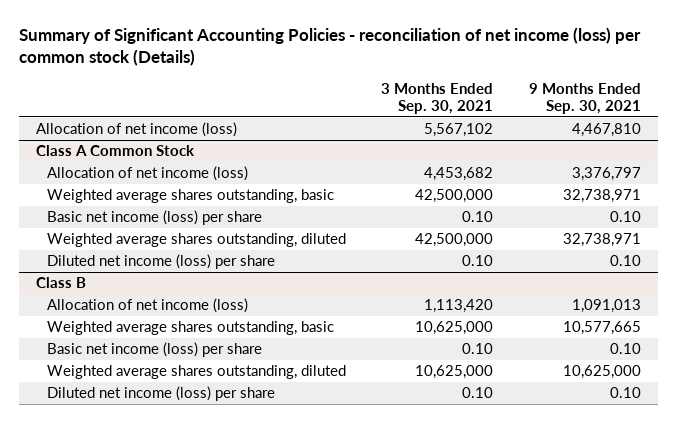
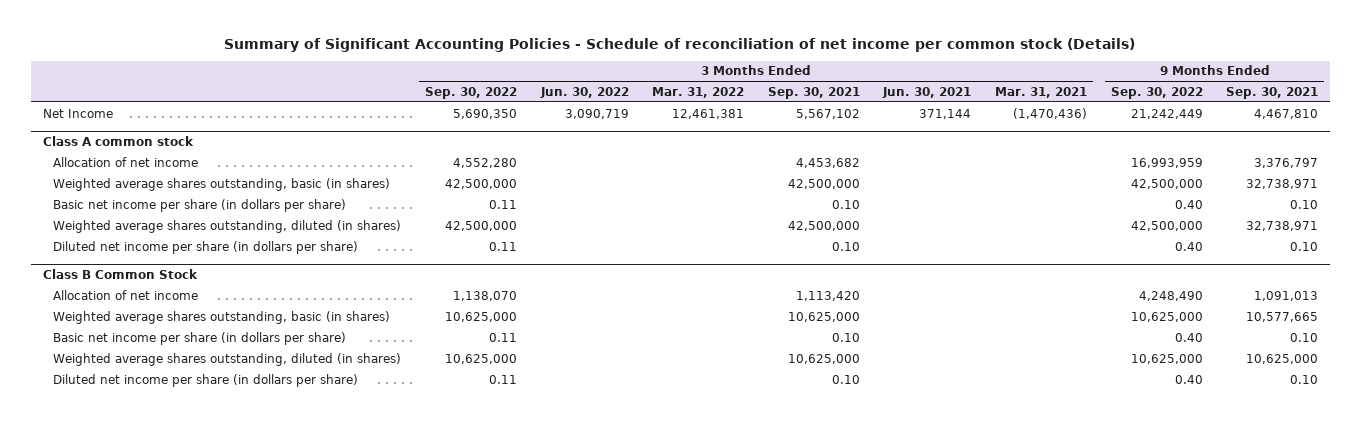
- Summary of Significant Accounting Policies - reconciliation of net income (loss) per common stock (Details)
+ Summary of Significant Accounting Policies - Schedule of reconciliation of net income per common stock (Details)
- | 3 Months Ended Sep. 30, 2021 | 9 Months Ended Sep. 30, 2021
+ | 3 Months Ended Sep. 30, 2022 | 3 Months Ended Jun. 30, 2022 | 3 Months Ended Mar. 31, 2022 | 3 Months Ended Sep. 30, 2021 | 3 Months Ended Jun. 30, 2021 | 3 Months Ended Mar. 31, 2021 | 9 Months Ended Sep. 30, 2022 | 9 Months Ended Sep. 30, 2021
- Allocation of net income (loss) | 5,567,102 | 4,467,810
- Class A Common Stock
- Allocation of net income (loss) | 4,453,682 | 3,376,797
- Weighted average shares outstanding, basic | 42,500,000 | 32,738,971
- Basic net income (loss) per share | 0.10 | 0.10
- Weighted average shares outstanding, diluted | 42,500,000 | 32,738,971
- Diluted net income (loss) per share | 0.10 | 0.10
- Class B
- Allocation of net income (loss) | 1,113,420 | 1,091,013
- Weighted average shares outstanding, basic | 10,625,000 | 10,577,665
- Basic net income (loss) per share | 0.10 | 0.10
- Weighted average shares outstanding, diluted | 10,625,000 | 10,625,000
- Diluted net income (loss) per share | 0.10 | 0.10
+ Net Income | 5,690,350 | 3,090,719 | 12,461,381 | 5,567,102 | 371,144 | (1,470,436) | 21,242,449 | 4,467,810
+ Class A common stock
+ Allocation of net income | 4,552,280 | | | 4,453,682 | | | 16,993,959 | 3,376,797
+ Weighted average shares outstanding, basic (in shares) | 42,500,000 | | | 42,500,000 | | | 42,500,000 | 32,738,971
+ Basic net income per share (in dollars per share) | 0.11 | | | 0.10 | | | 0.40 | 0.10
+ Weighted average shares outstanding, diluted (in shares) | 42,500,000 | | | 42,500,000 | | | 42,500,000 | 32,738,971
+ Diluted net income per share (in dollars per share) | 0.11 | | | 0.10 | | | 0.40 | 0.10
+ Class B Common Stock
+ Allocation of net income | 1,138,070 | | | 1,113,420 | | | 4,248,490 | 1,091,013
+ Weighted average shares outstanding, basic (in shares) | 10,625,000 | | | 10,625,000 | | | 10,625,000 | 10,577,665
+ Basic net income per share (in dollars per share) | 0.11 | | | 0.10 | | | 0.40 | 0.10
+ Weighted average shares outstanding, diluted (in shares) | 10,625,000 | | | 10,625,000 | | | 10,625,000 | 10,625,000
+ Diluted net income per share (in dollars per share) | 0.11 | | | 0.10 | | | 0.40 | 0.10

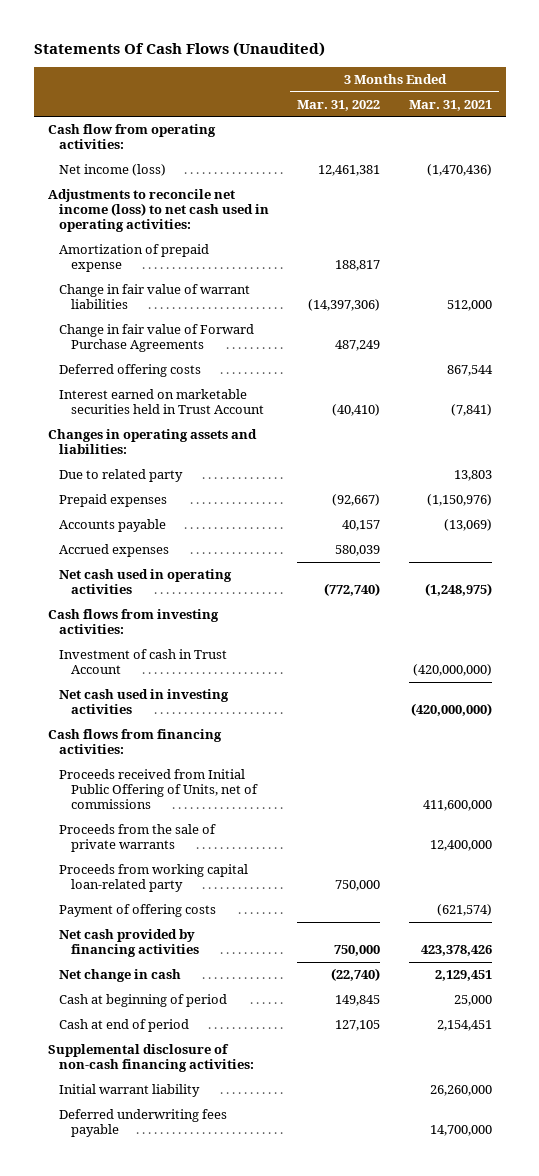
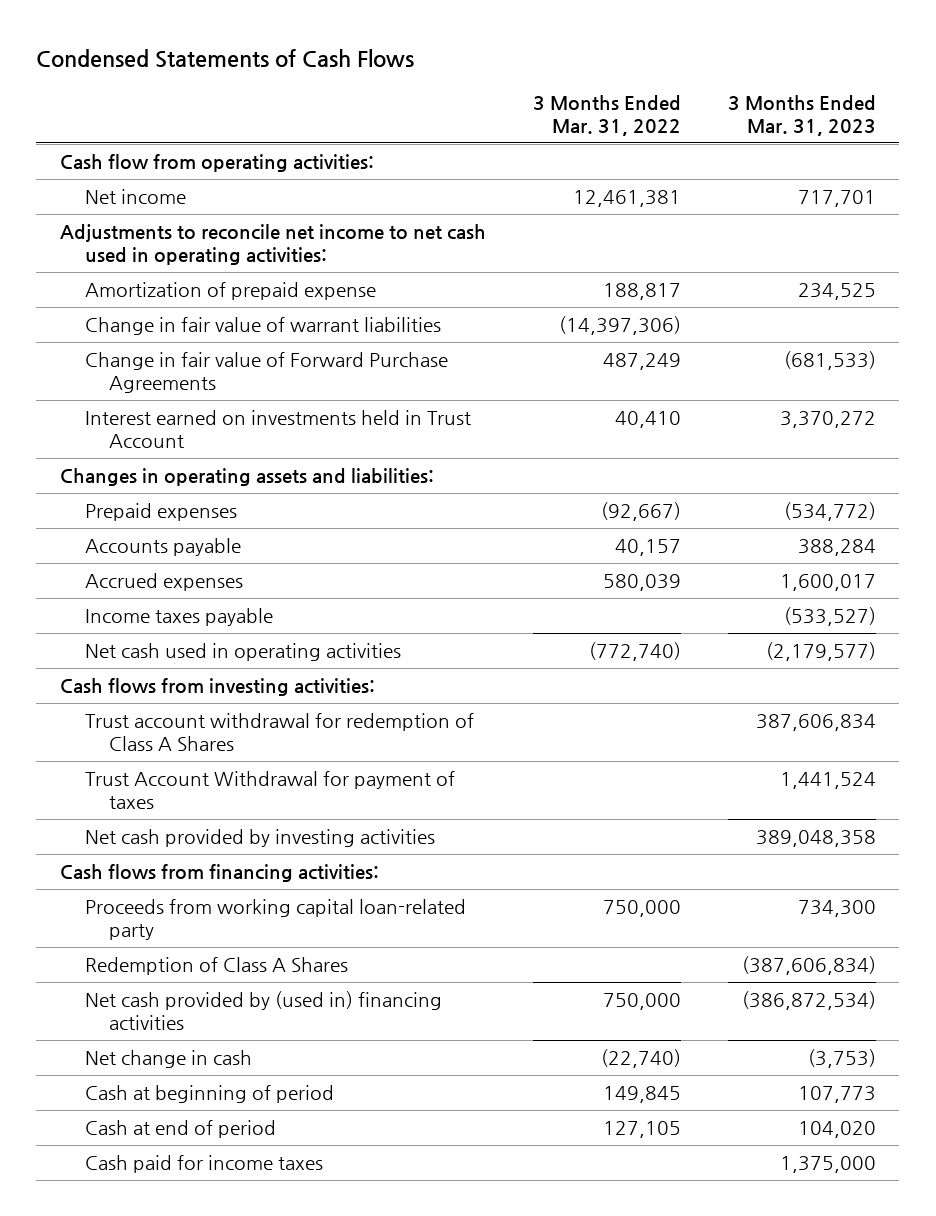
- Statements Of Cash Flows (Unaudited)
+ Condensed Statements of Cash Flows
- | 3 Months Ended Mar. 31, 2022 | 3 Months Ended Mar. 31, 2021
+ | 3 Months Ended Mar. 31, 2022 | 3 Months Ended Mar. 31, 2023
- Net income (loss) | 12,461,381 | (1,470,436)
- Adjustments to reconcile net income (loss) to net cash used in operating activities:
+ Net income | 12,461,381 | 717,701
+ Adjustments to reconcile net income to net cash used in operating activities:
- Deferred offering costs | | 867,544
- Interest earned on marketable securities held in Trust Account | (40,410) | (7,841)
+ Interest earned on investments held in Trust Account | 40,410 | 3,370,272
- Due to related party | | 13,803
+ Income taxes payable | | (533,527)
- Investment of cash in Trust Account | | (420,000,000)
- Net cash used in investing activities | | (420,000,000)
+ Trust account withdrawal for redemption of Class A Shares | | 387,606,834
+ Trust Account Withdrawal for payment of taxes | | 1,441,524
+ Net cash provided by investing activities | | 389,048,358
- Proceeds received from Initial Public Offering of Units, net of commissions | | 411,600,000
- Proceeds from the sale of private warrants | | 12,400,000
- Payment of offering costs | | (621,574)
- Net cash provided by financing activities | 750,000 | 423,378,426
+ Redemption of Class A Shares | | (387,606,834)
+ Net cash provided by (used in) financing activities | 750,000 | (386,872,534)
- Supplemental disclosure of non-cash financing activities:
- Initial warrant liability | | 26,260,000
- Deferred underwriting fees payable | | 14,700,000
+ Cash paid for income taxes | | 1,375,000

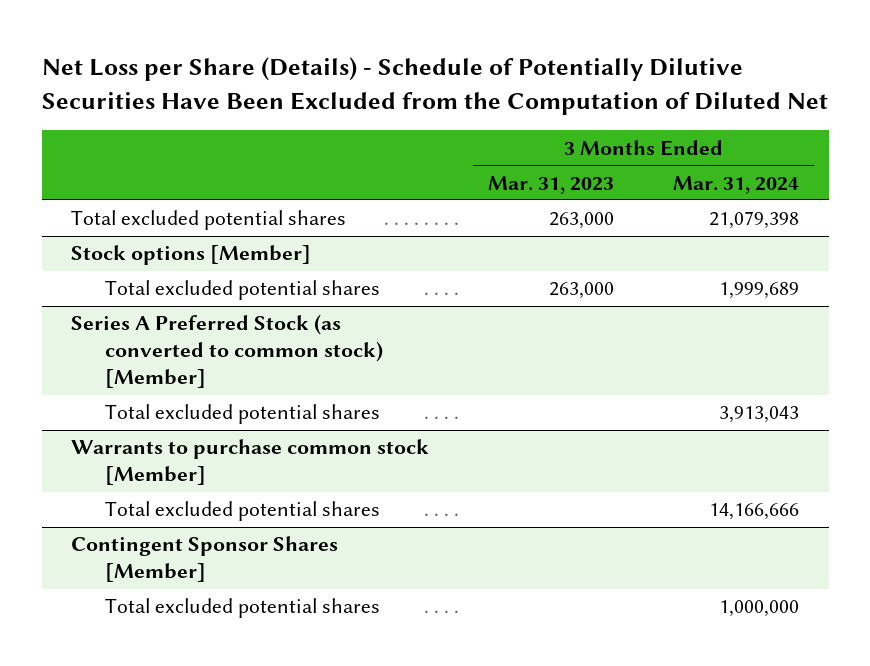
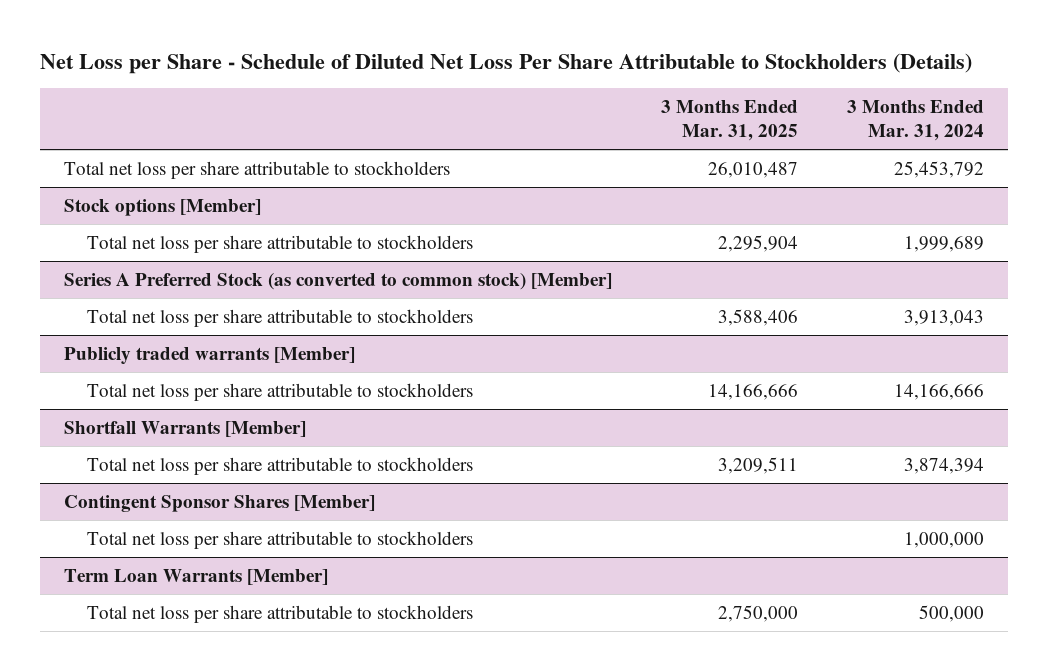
- Net Loss per Share (Details) - Schedule of Potentially Dilutive Securities Have Been Excluded from the Computation of Diluted Net
+ Net Loss per Share - Schedule of Diluted Net Loss Per Share Attributable to Stockholders (Details)
- | 3 Months Ended Mar. 31, 2023 | 3 Months Ended Mar. 31, 2024
+ | 3 Months Ended Mar. 31, 2025 | 3 Months Ended Mar. 31, 2024
- Total excluded potential shares | 263,000 | 21,079,398
+ Total net loss per share attributable to stockholders | 26,010,487 | 25,453,792
@ Stock options [Member]
- Total excluded potential shares | 263,000 | 1,999,689
+ Total net loss per share attributable to stockholders | 2,295,904 | 1,999,689
@ Series A Preferred Stock (as converted to common stock) [Member]
- Total excluded potential shares | | 3,913,043
- Warrants to purchase common stock [Member]
- Total excluded potential shares | | 14,166,666
@ Series A Preferred Stock (as converted to common stock) [Member]
+ Total net loss per share attributable to stockholders | 3,588,406 | 3,913,043
+ Publicly traded warrants [Member]
+ Total net loss per share attributable to stockholders | 14,166,666 | 14,166,666
+ Shortfall Warrants [Member]
+ Total net loss per share attributable to stockholders | 3,209,511 | 3,874,394
@ Contingent Sponsor Shares [Member]
- Total excluded potential shares | | 1,000,000
+ Total net loss per share attributable to stockholders | | 1,000,000
+ Term Loan Warrants [Member]
+ Total net loss per share attributable to stockholders | 2,750,000 | 500,000

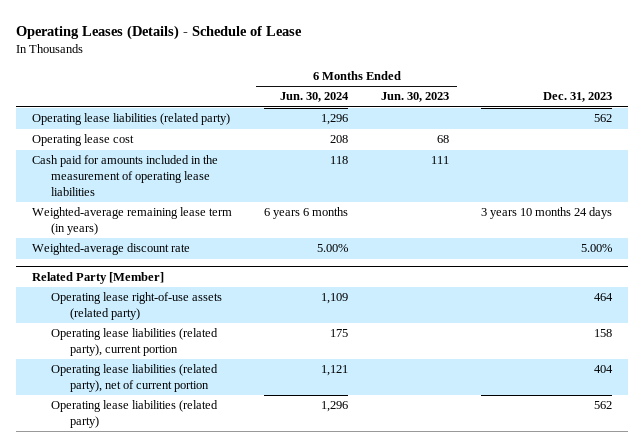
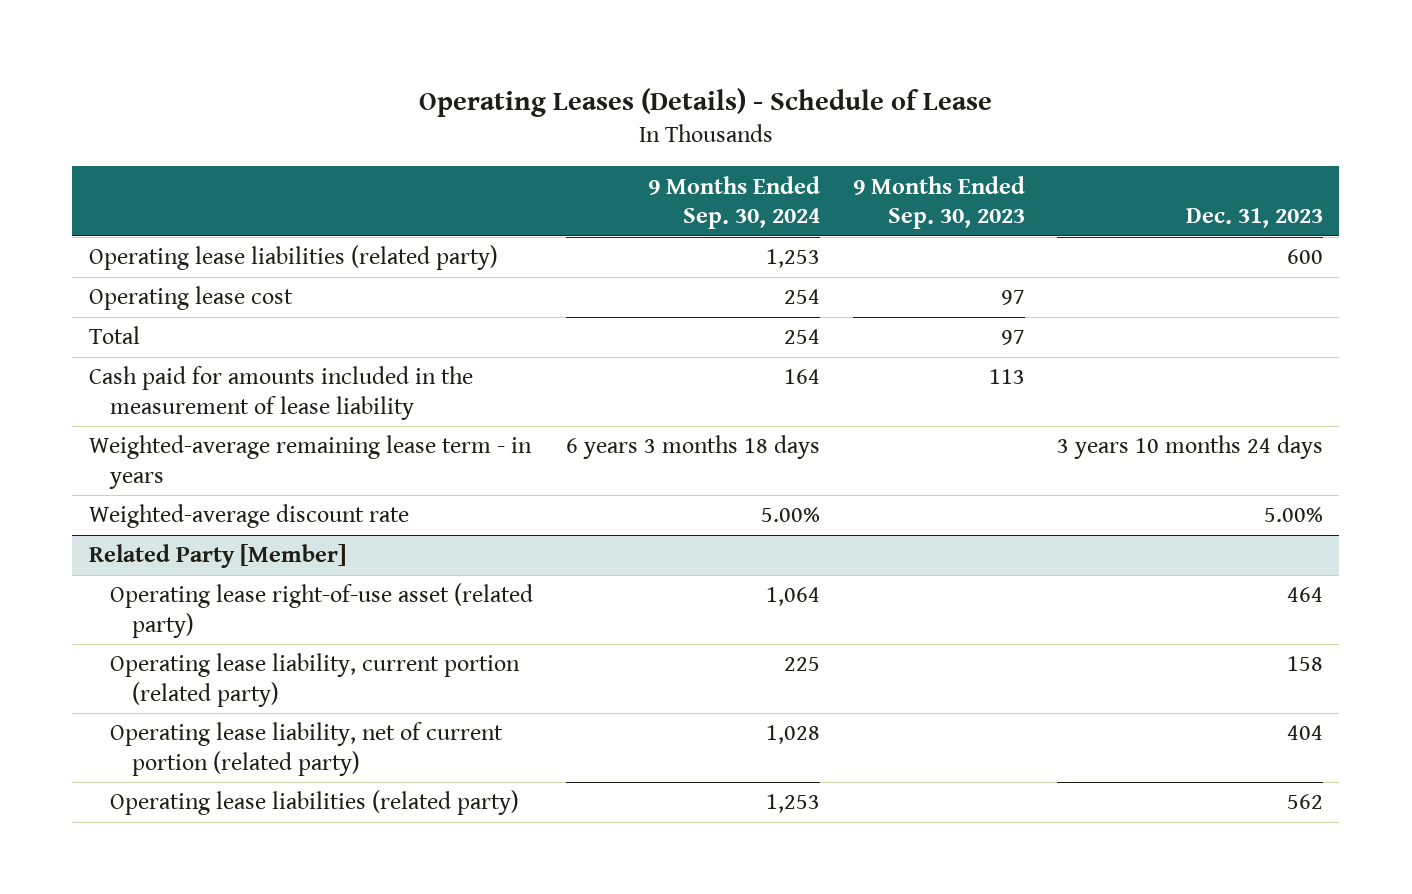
- | 6 Months Ended Jun. 30, 2024 | 6 Months Ended Jun. 30, 2023 | Dec. 31, 2023
+ | 9 Months Ended Sep. 30, 2024 | 9 Months Ended Sep. 30, 2023 | Dec. 31, 2023
- Operating lease liabilities (related party) | 1,296 | | 562
+ Operating lease liabilities (related party) | 1,253 | | 600
- Cash paid for amounts included in the measurement of operating lease liabilities | 118 | 111 |
- Weighted-average remaining lease term (in years) | 6 years 6 months | | 3 years 10 months 24 days
+ Total | 254 | 97 |
+ Cash paid for amounts included in the measurement of lease liability | 164 | 113 |
+ Weighted-average remaining lease term - in years | 6 years 3 months 18 days | | 3 years 10 months 24 days
@ Related Party [Member]
- Operating lease right-of-use assets (related party) | 1,109 | | 464
- Operating lease liabilities (related party), current portion | 175 | | 158
- Operating lease liabilities (related party), net of current portion | 1,121 | | 404
+ Operating lease right-of-use asset (related party) | 1,064 | | 464
+ Operating lease liability, current portion (related party) | 225 | | 158
+ Operating lease liability, net of current portion (related party) | 1,028 | | 404

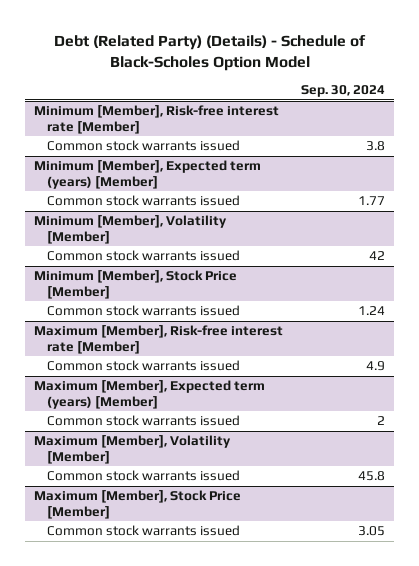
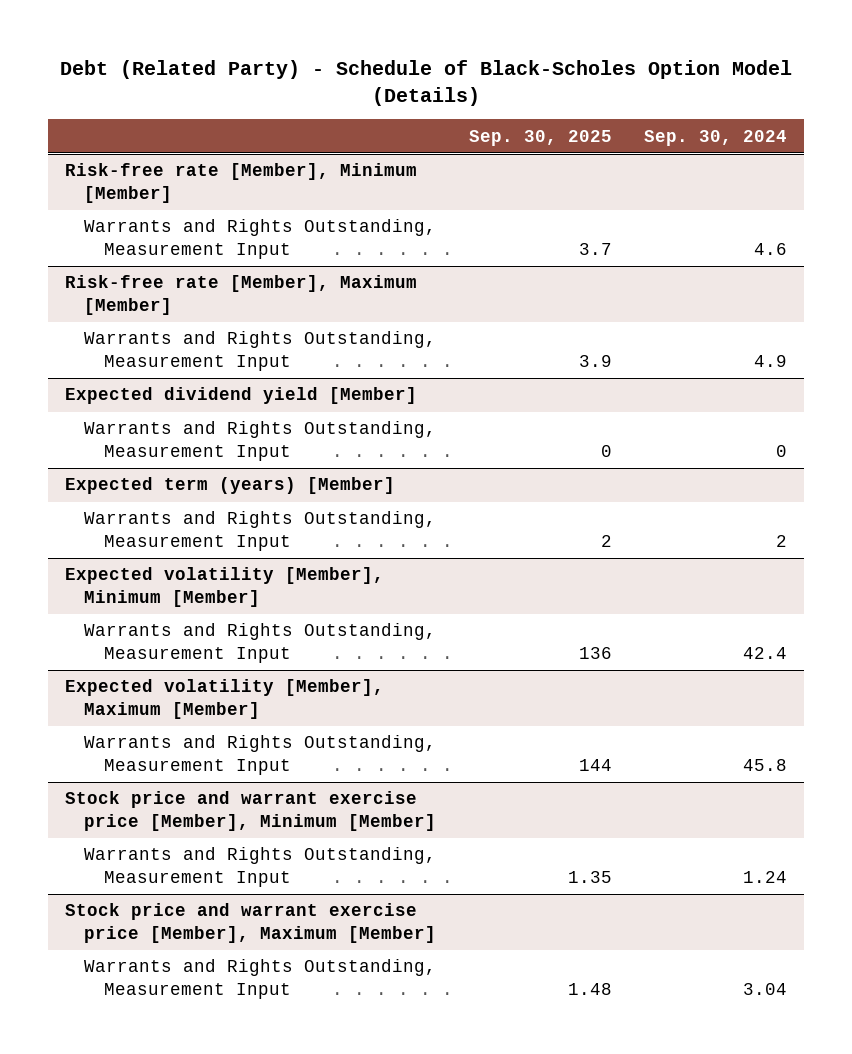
- Debt (Related Party) (Details) - Schedule of Black-Scholes Option Model
+ Debt (Related Party) - Schedule of Black-Scholes Option Model (Details)
- | Sep. 30, 2024
+ | Sep. 30, 2025 | Sep. 30, 2024
- Minimum [Member], Risk-free interest rate [Member]
- Common stock warrants issued | 3.8
- Minimum [Member], Expected term (years) [Member]
- Common stock warrants issued | 1.77
- Minimum [Member], Volatility [Member]
- Common stock warrants issued | 42
- Minimum [Member], Stock Price [Member]
- Common stock warrants issued | 1.24
- Maximum [Member], Risk-free interest rate [Member]
- Common stock warrants issued | 4.9
- Maximum [Member], Expected term (years) [Member]
- Common stock warrants issued | 2
- Maximum [Member], Volatility [Member]
- Common stock warrants issued | 45.8
- Maximum [Member], Stock Price [Member]
- Common stock warrants issued | 3.05
+ Risk-free rate [Member], Minimum [Member]
+ Warrants and Rights Outstanding, Measurement Input | 3.7 | 4.6
+ Risk-free rate [Member], Maximum [Member]
+ Warrants and Rights Outstanding, Measurement Input | 3.9 | 4.9
+ Expected dividend yield [Member]
+ Warrants and Rights Outstanding, Measurement Input | 0 | 0
+ Expected term (years) [Member]
+ Warrants and Rights Outstanding, Measurement Input | 2 | 2
+ Expected volatility [Member], Minimum [Member]
+ Warrants and Rights Outstanding, Measurement Input | 136 | 42.4
+ Expected volatility [Member], Maximum [Member]
+ Warrants and Rights Outstanding, Measurement Input | 144 | 45.8
+ Stock price and warrant exercise price [Member], Minimum [Member]
+ Warrants and Rights Outstanding, Measurement Input | 1.35 | 1.24
+ Stock price and warrant exercise price [Member], Maximum [Member]
+ Warrants and Rights Outstanding, Measurement Input | 1.48 | 3.04

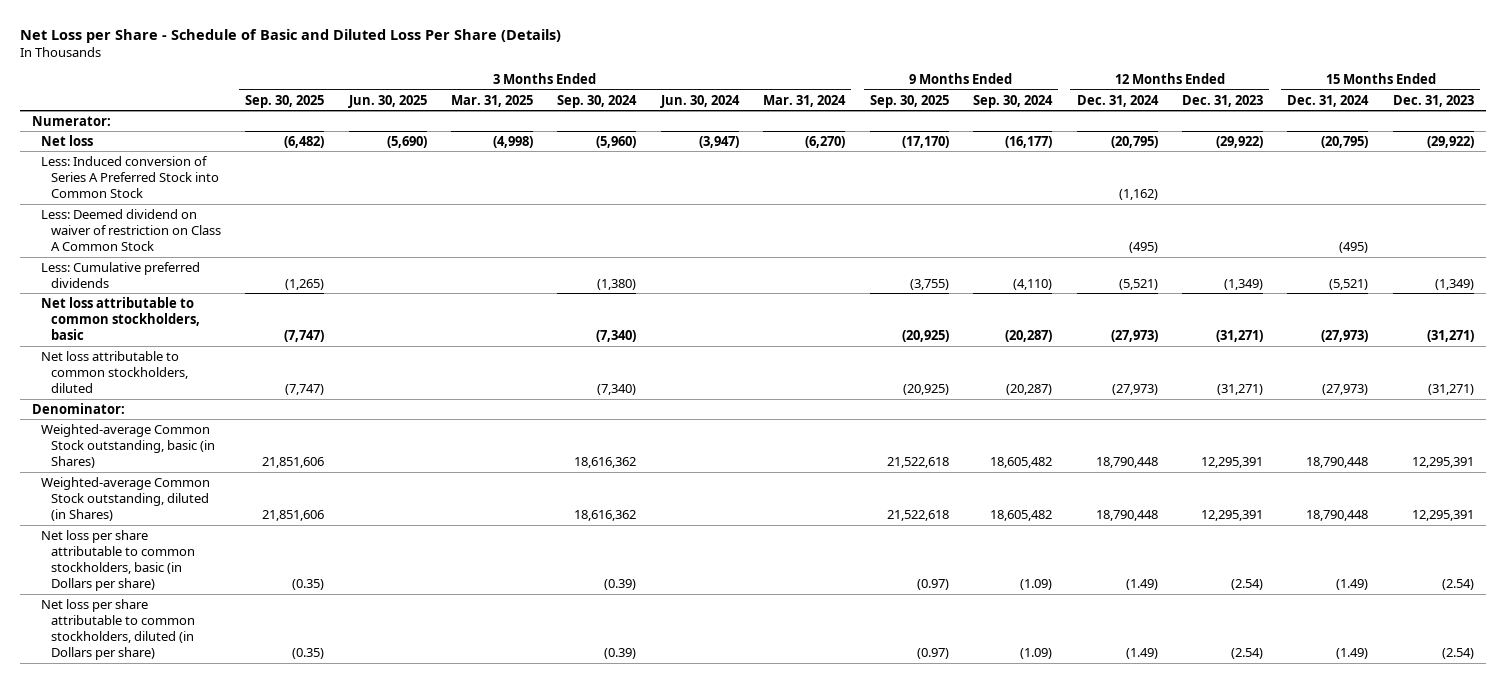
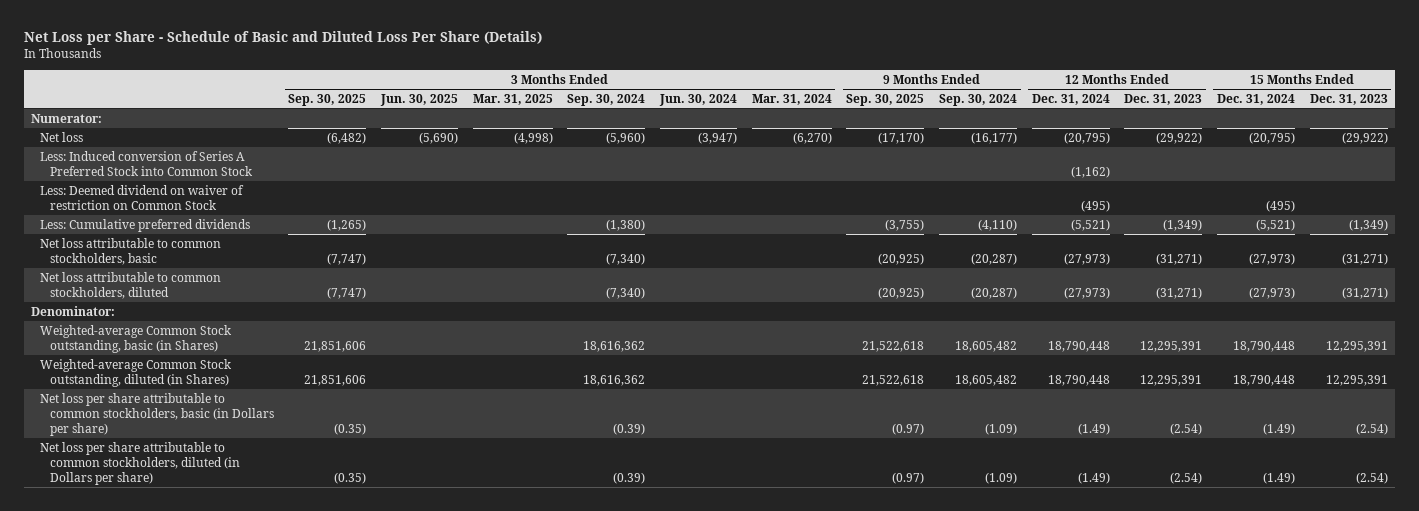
- Less: Deemed dividend on waiver of restriction on Class A Common Stock | | | | | | | | | (495) | | (495) |
+ Less: Deemed dividend on waiver of restriction on Common Stock | | | | | | | | | (495) | | (495) |

